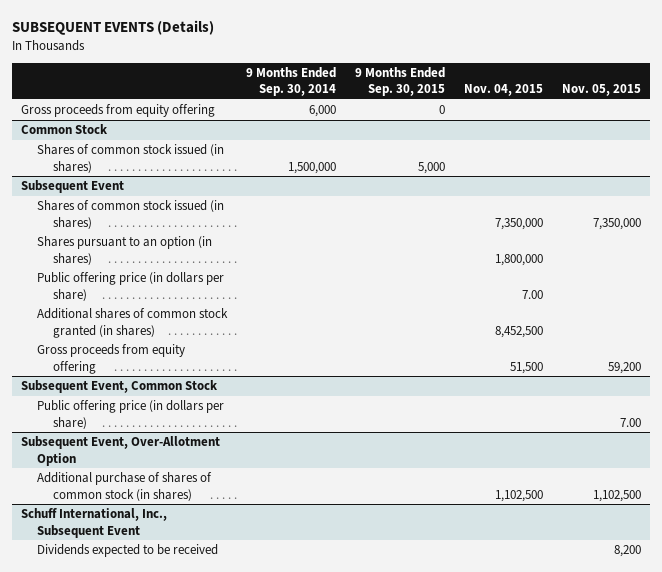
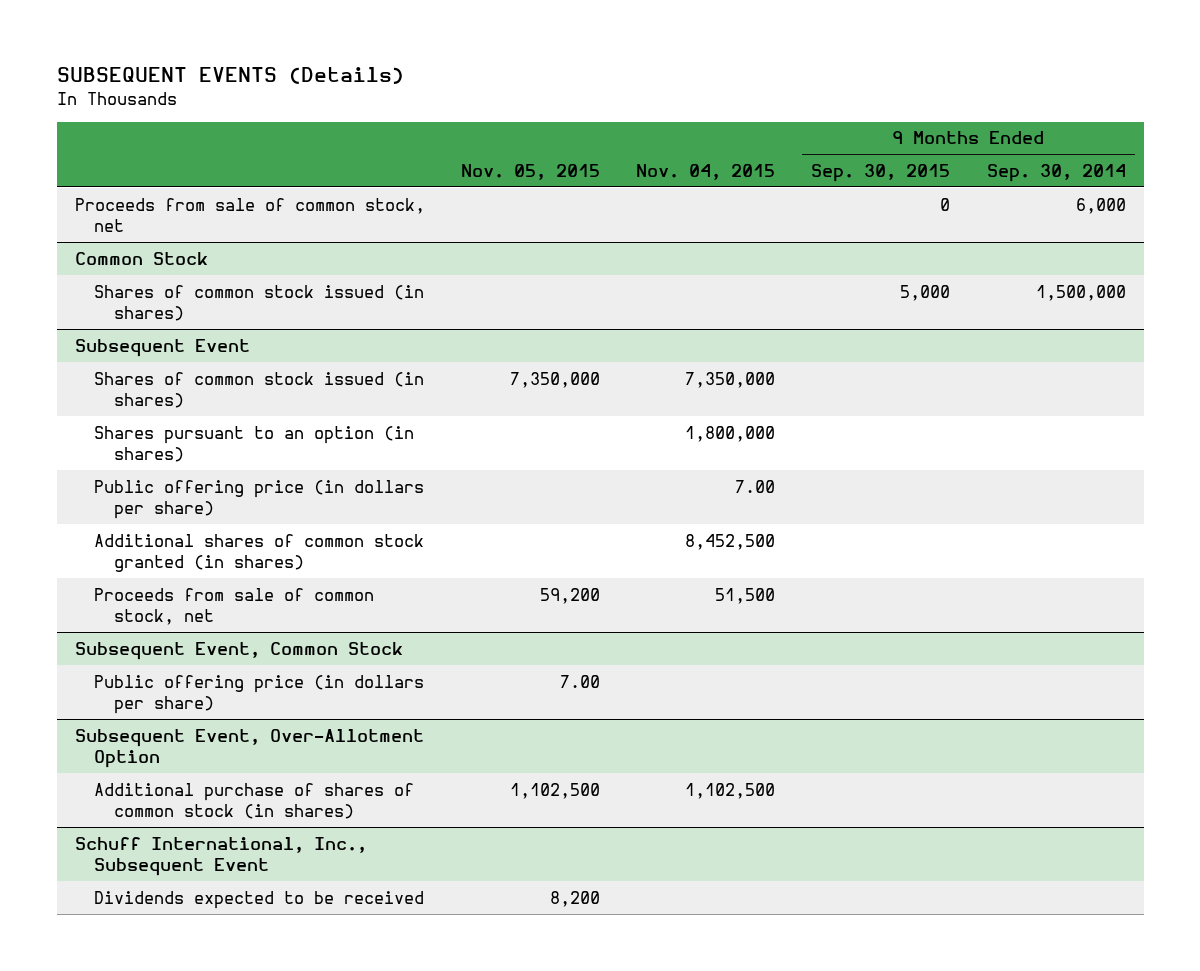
- | 9 Months Ended Sep. 30, 2014 | 9 Months Ended Sep. 30, 2015 | Nov. 04, 2015 | Nov. 05, 2015
+ | Nov. 05, 2015 | Nov. 04, 2015 | 9 Months Ended Sep. 30, 2015 | 9 Months Ended Sep. 30, 2014
- Gross proceeds from equity offering | 6,000 | 0 | |
+ Proceeds from sale of common stock, net | | | 0 | 6,000
@ Subsequent Event
- Gross proceeds from equity offering | | | 51,500 | 59,200
+ Proceeds from sale of common stock, net | 59,200 | 51,500 | |

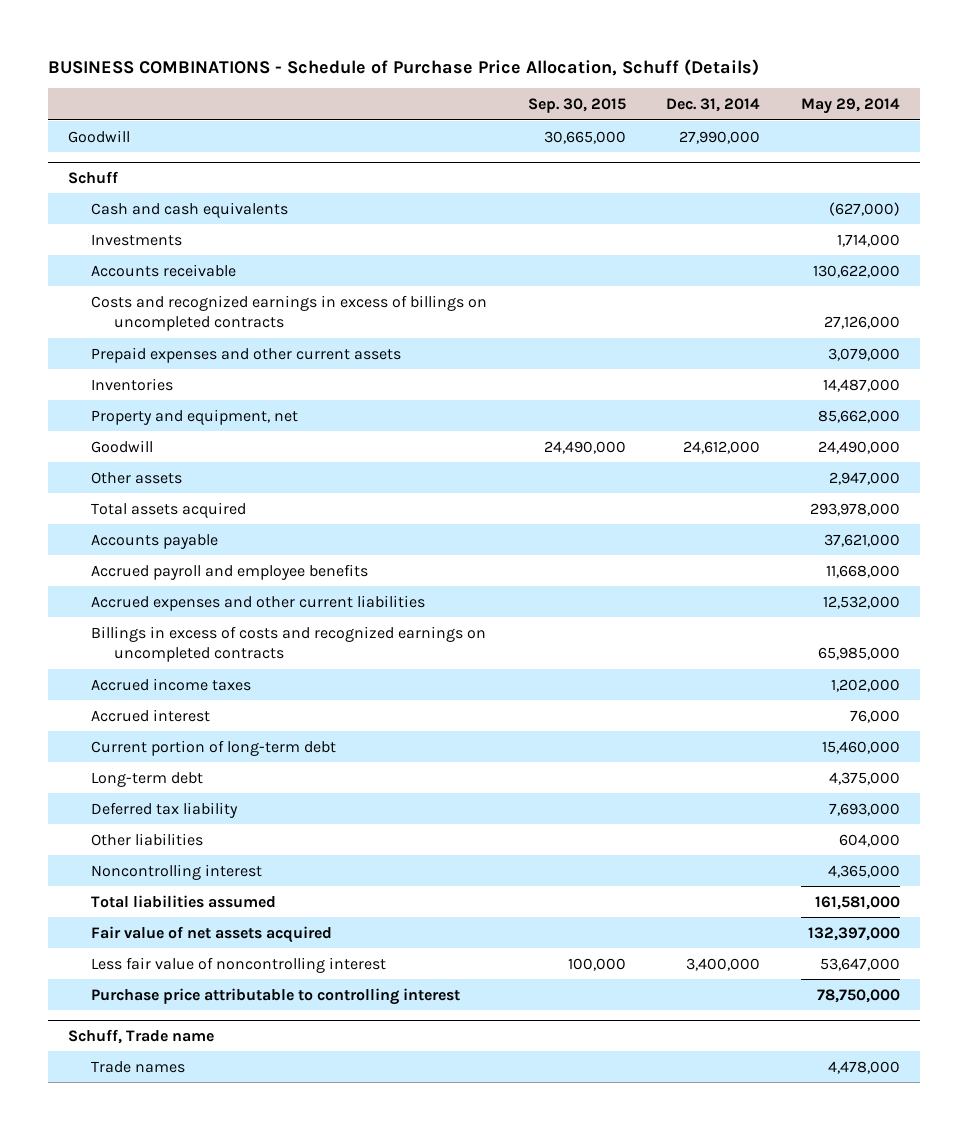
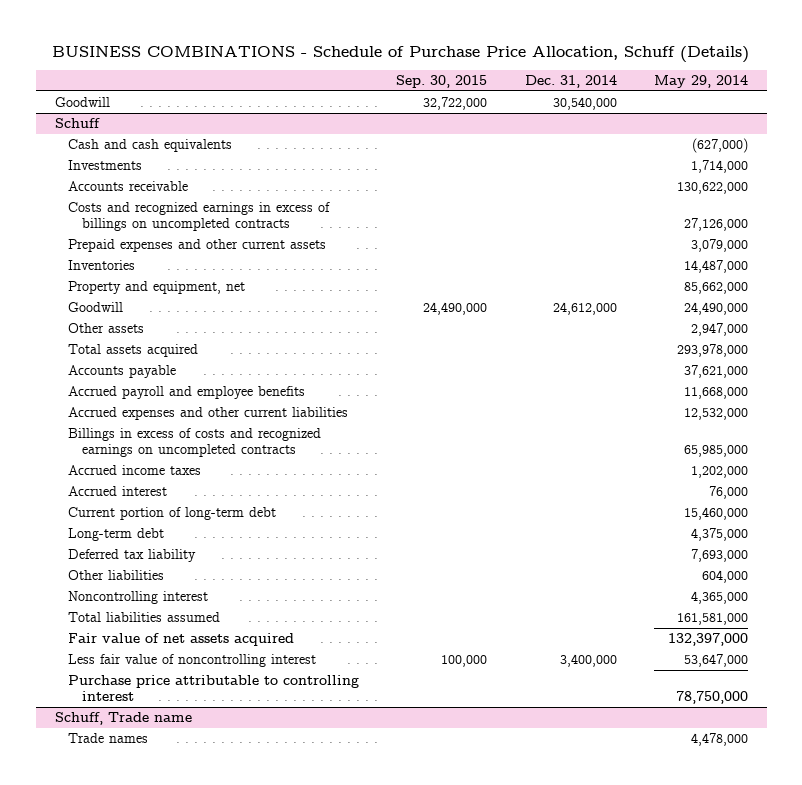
- Goodwill | 30,665,000 | 27,990,000 |
+ Goodwill | 32,722,000 | 30,540,000 |

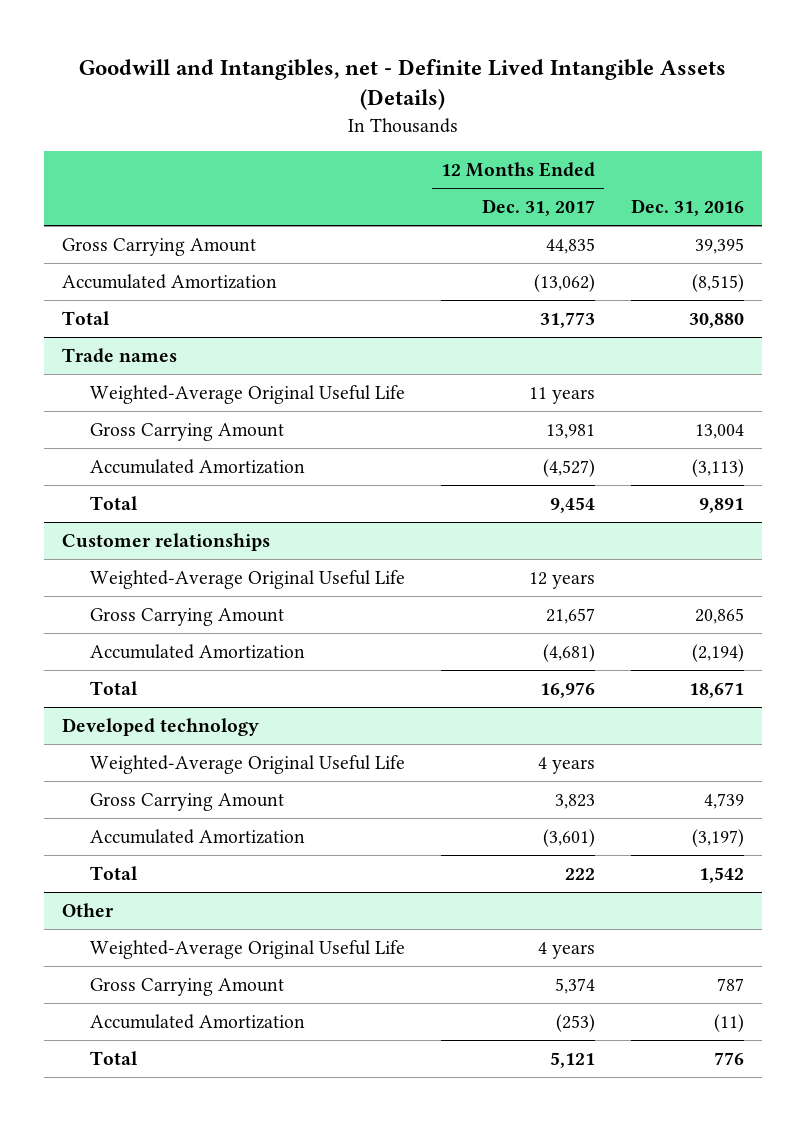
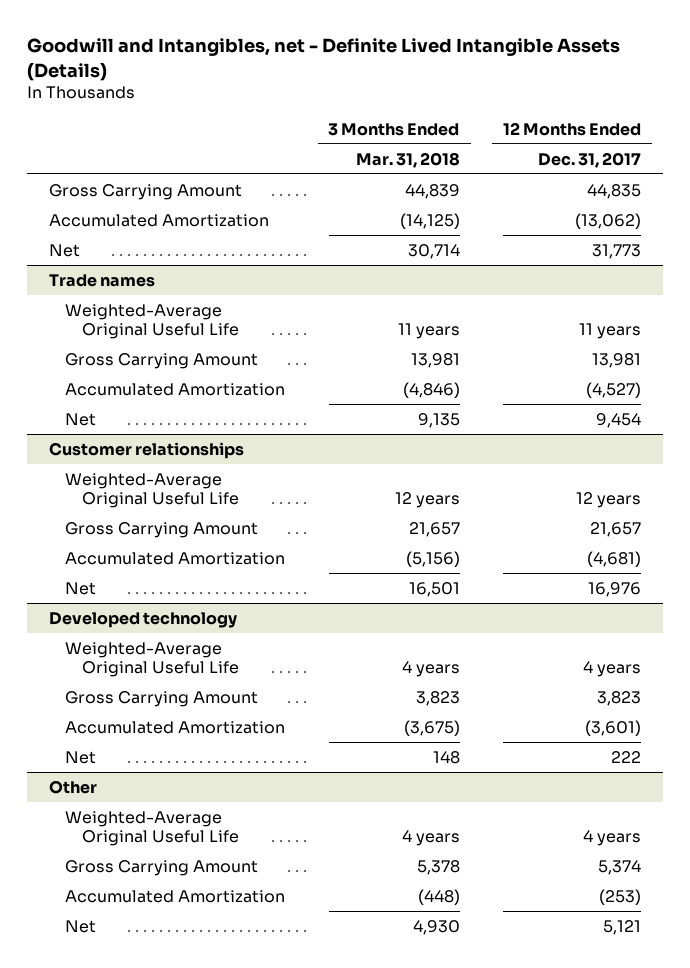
- | 12 Months Ended Dec. 31, 2017 | Dec. 31, 2016
+ | 3 Months Ended Mar. 31, 2018 | 12 Months Ended Dec. 31, 2017
- Total | 31,773 | 30,880
+ Net | 30,714 | 31,773
@ Trade names
- Total | 9,454 | 9,891
+ Net | 9,135 | 9,454
@ Customer relationships
- Total | 16,976 | 18,671
+ Net | 16,501 | 16,976
@ Developed technology
- Total | 222 | 1,542
+ Net | 148 | 222
@ Other
- Total | 5,121 | 776
+ Net | 4,930 | 5,121

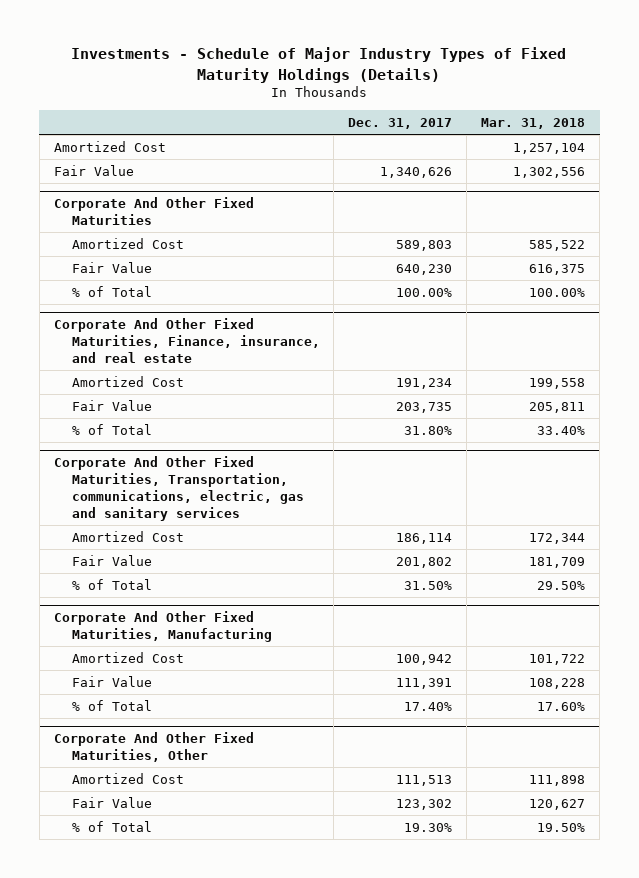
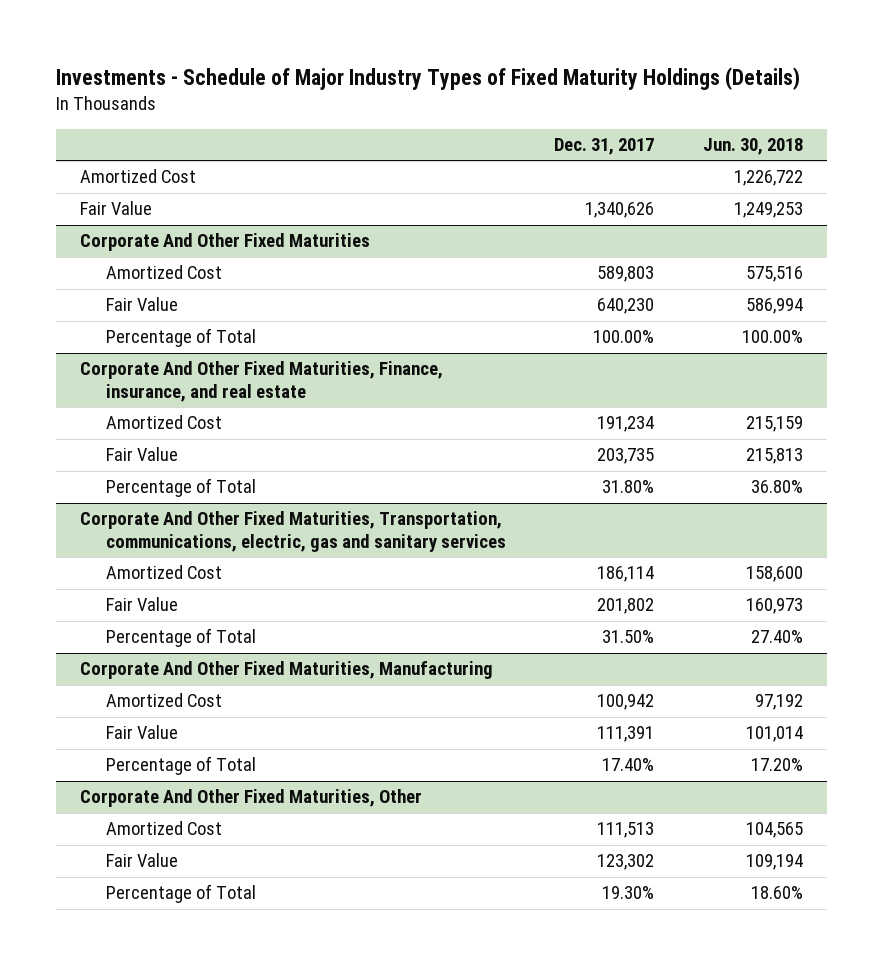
- | Dec. 31, 2017 | Mar. 31, 2018
+ | Dec. 31, 2017 | Jun. 30, 2018
@ Corporate And Other Fixed Maturities
- % of Total | 100.00% | 100.00%
+ Percentage of Total | 100.00% | 100.00%
@ Corporate And Other Fixed Maturities, Finance, insurance, and real estate
- % of Total | 31.80% | 33.40%
+ Percentage of Total | 31.80% | 36.80%
@ Corporate And Other Fixed Maturities, Transportation, communications, electric, gas and sanitary services
- % of Total | 31.50% | 29.50%
+ Percentage of Total | 31.50% | 27.40%
@ Corporate And Other Fixed Maturities, Manufacturing
- % of Total | 17.40% | 17.60%
+ Percentage of Total | 17.40% | 17.20%
@ Corporate And Other Fixed Maturities, Other
- % of Total | 19.30% | 19.50%
+ Percentage of Total | 19.30% | 18.60%

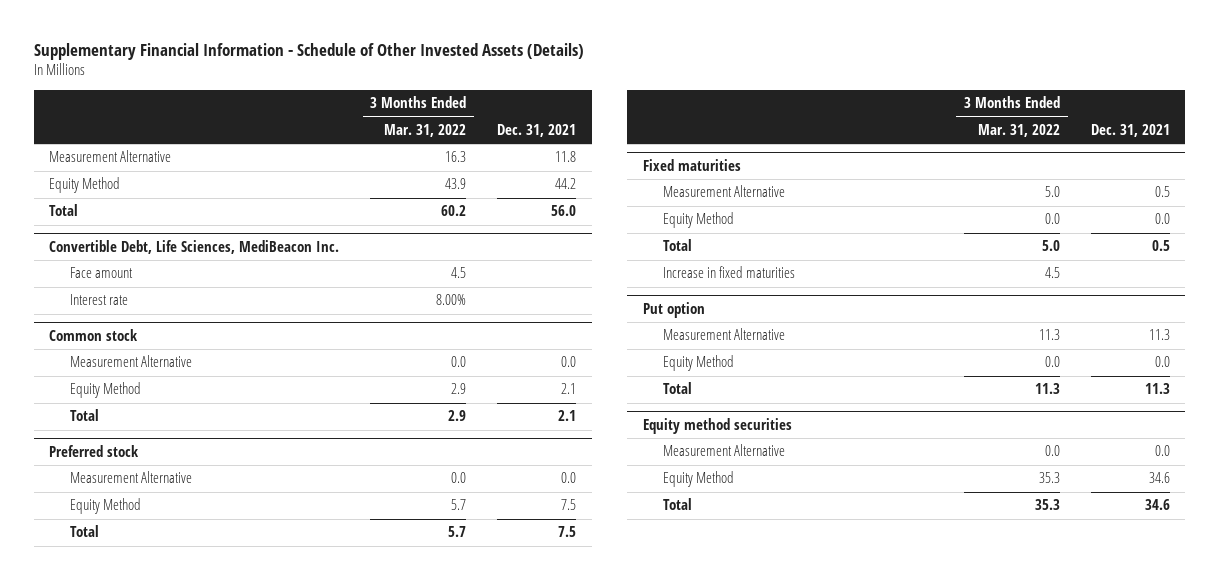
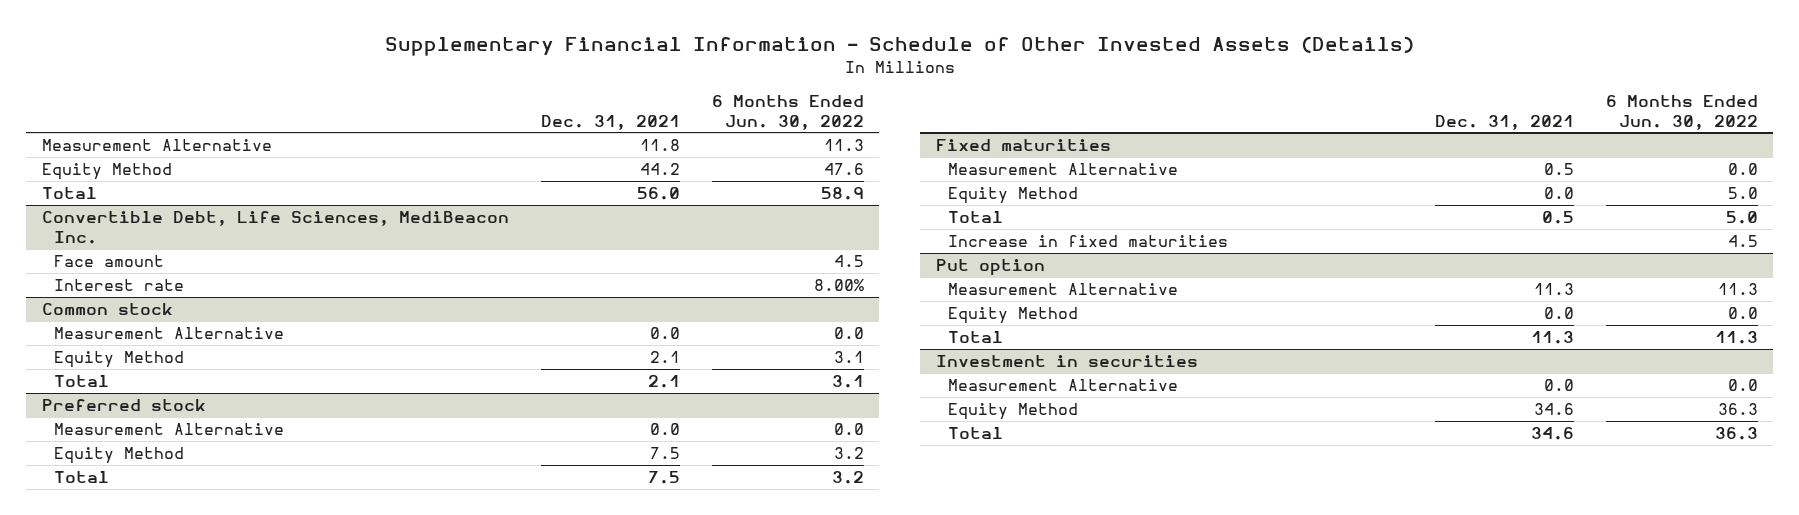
- | 3 Months Ended Mar. 31, 2022 | Dec. 31, 2021
+ | Dec. 31, 2021 | 6 Months Ended Jun. 30, 2022
- Equity method securities
+ Investment in securities

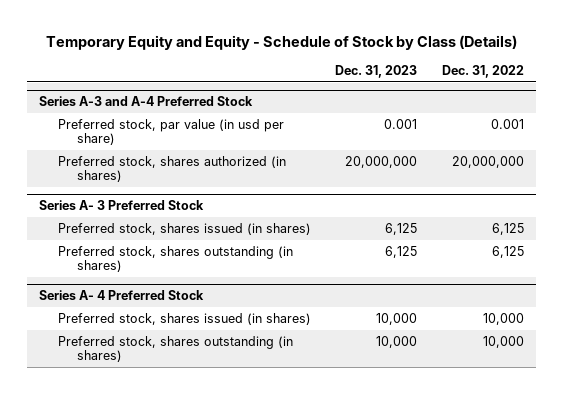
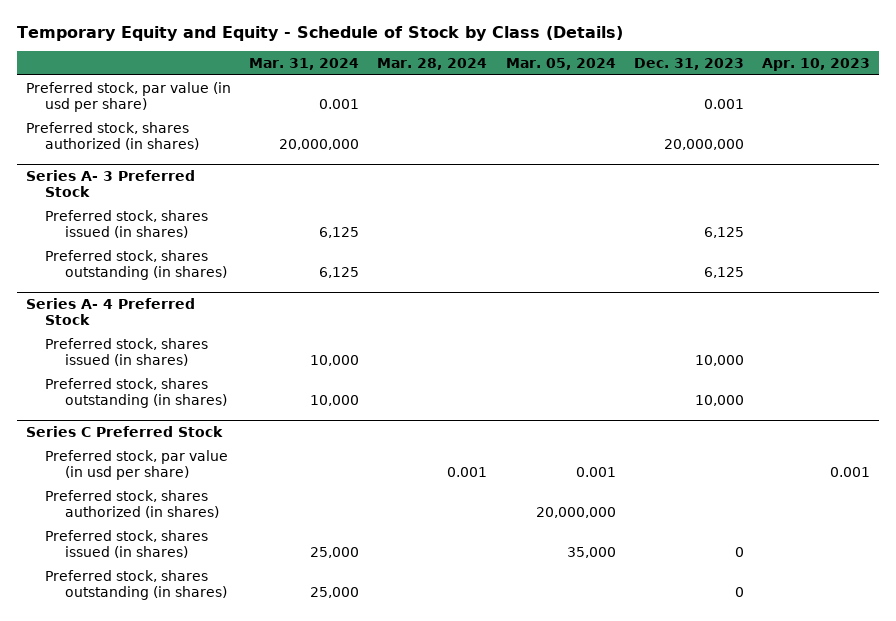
- | Dec. 31, 2023 | Dec. 31, 2022
+ | Mar. 31, 2024 | Mar. 28, 2024 | Mar. 05, 2024 | Dec. 31, 2023 | Apr. 10, 2023
- Series A-3 and A-4 Preferred Stock
+ Series C Preferred Stock
+ Preferred stock, par value (in usd per share) | | 0.001 | 0.001 | | 0.001
+ Preferred stock, shares authorized (in shares) | | | 20,000,000 | |
+ Preferred stock, shares issued (in shares) | 25,000 | | 35,000 | 0 |
+ Preferred stock, shares outstanding (in shares) | 25,000 | | | 0 |

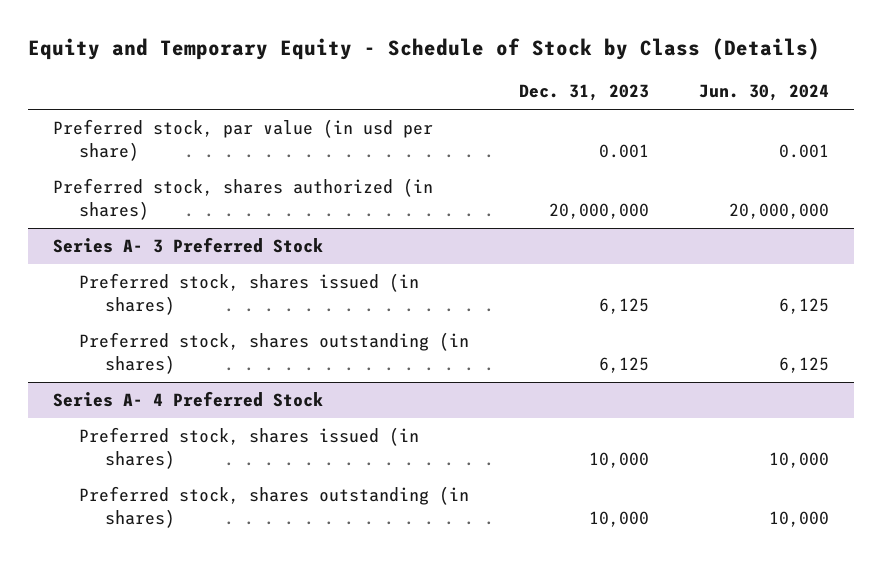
- Temporary Equity and Equity - Schedule of Stock by Class (Details)
+ Equity and Temporary Equity - Schedule of Stock by Class (Details)
- | Mar. 31, 2024 | Mar. 28, 2024 | Mar. 05, 2024 | Dec. 31, 2023 | Apr. 10, 2023
+ | Dec. 31, 2023 | Jun. 30, 2024
- Series C Preferred Stock
- Preferred stock, par value (in usd per share) | | 0.001 | 0.001 | | 0.001
- Preferred stock, shares authorized (in shares) | | | 20,000,000 | |
- Preferred stock, shares issued (in shares) | 25,000 | | 35,000 | 0 |
- Preferred stock, shares outstanding (in shares) | 25,000 | | | 0 |

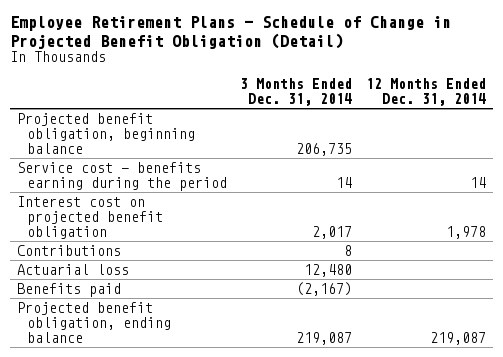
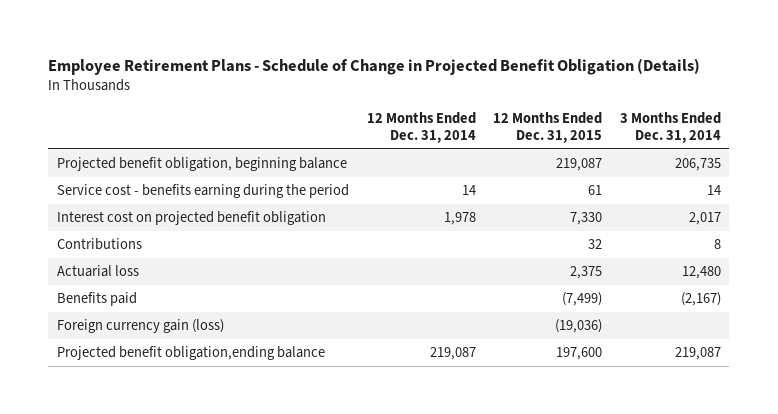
- Employee Retirement Plans - Schedule of Change in Projected Benefit Obligation (Detail)
+ Employee Retirement Plans - Schedule of Change in Projected Benefit Obligation (Details)
- | 3 Months Ended Dec. 31, 2014 | 12 Months Ended Dec. 31, 2014
+ | 12 Months Ended Dec. 31, 2014 | 12 Months Ended Dec. 31, 2015 | 3 Months Ended Dec. 31, 2014
- Projected benefit obligation, ending balance | 219,087 | 219,087
+ Foreign currency gain (loss) | | (19,036) |
+ Projected benefit obligation,ending balance | 219,087 | 197,600 | 219,087

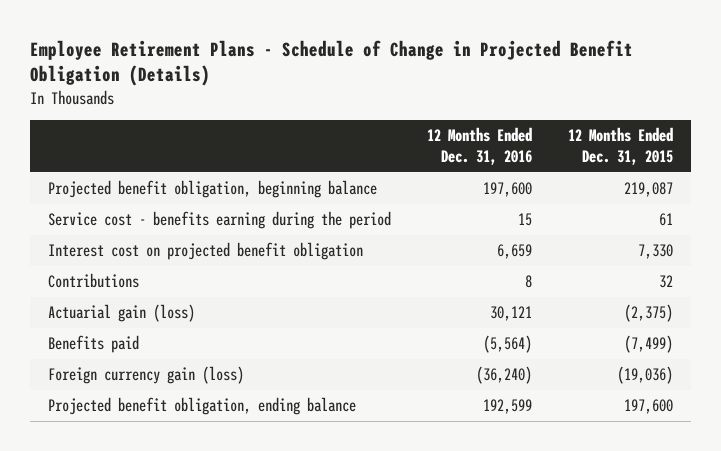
- | 12 Months Ended Dec. 31, 2014 | 12 Months Ended Dec. 31, 2015 | 3 Months Ended Dec. 31, 2014
+ | 12 Months Ended Dec. 31, 2016 | 12 Months Ended Dec. 31, 2015
- Actuarial loss | | 2,375 | 12,480
+ Actuarial gain (loss) | 30,121 | (2,375)
- Projected benefit obligation,ending balance | 219,087 | 197,600 | 219,087
+ Projected benefit obligation, ending balance | 192,599 | 197,600

